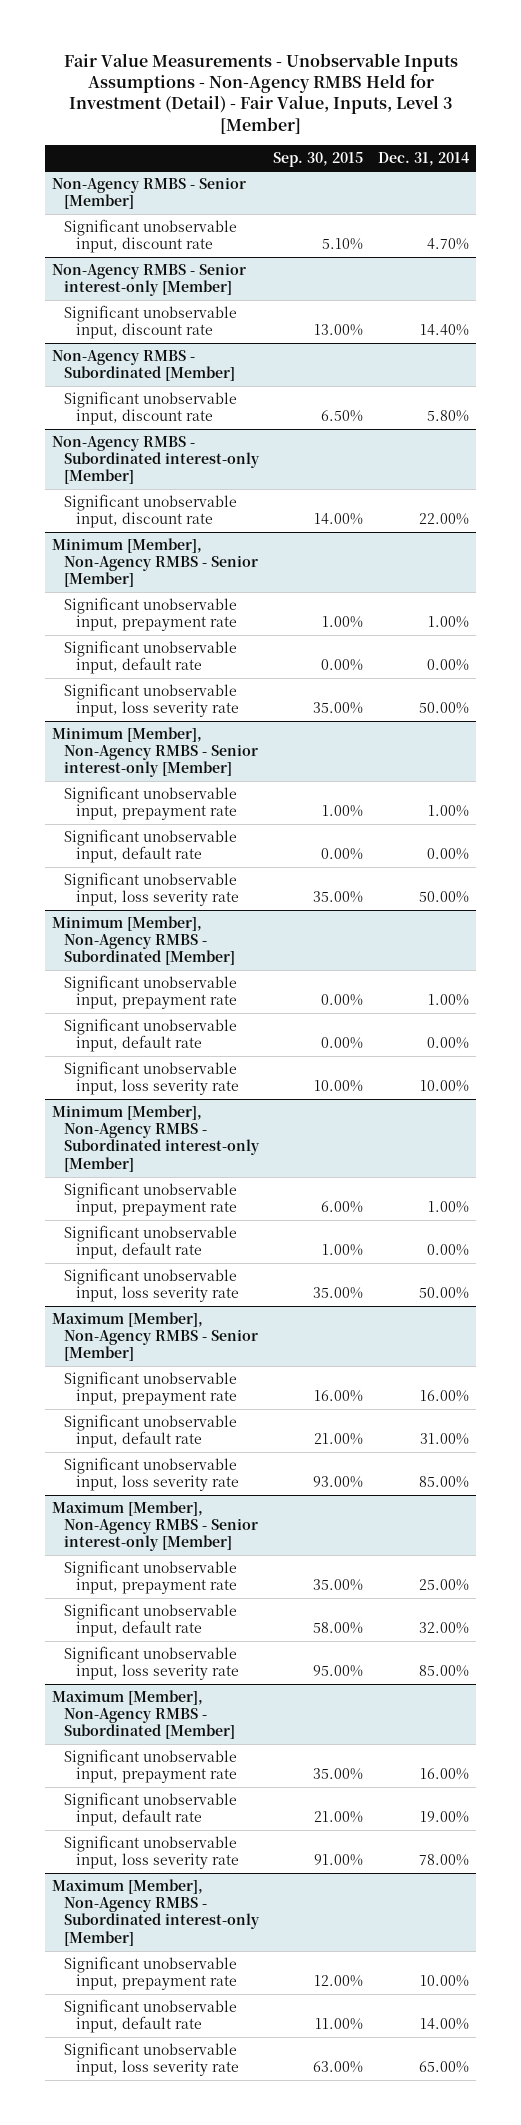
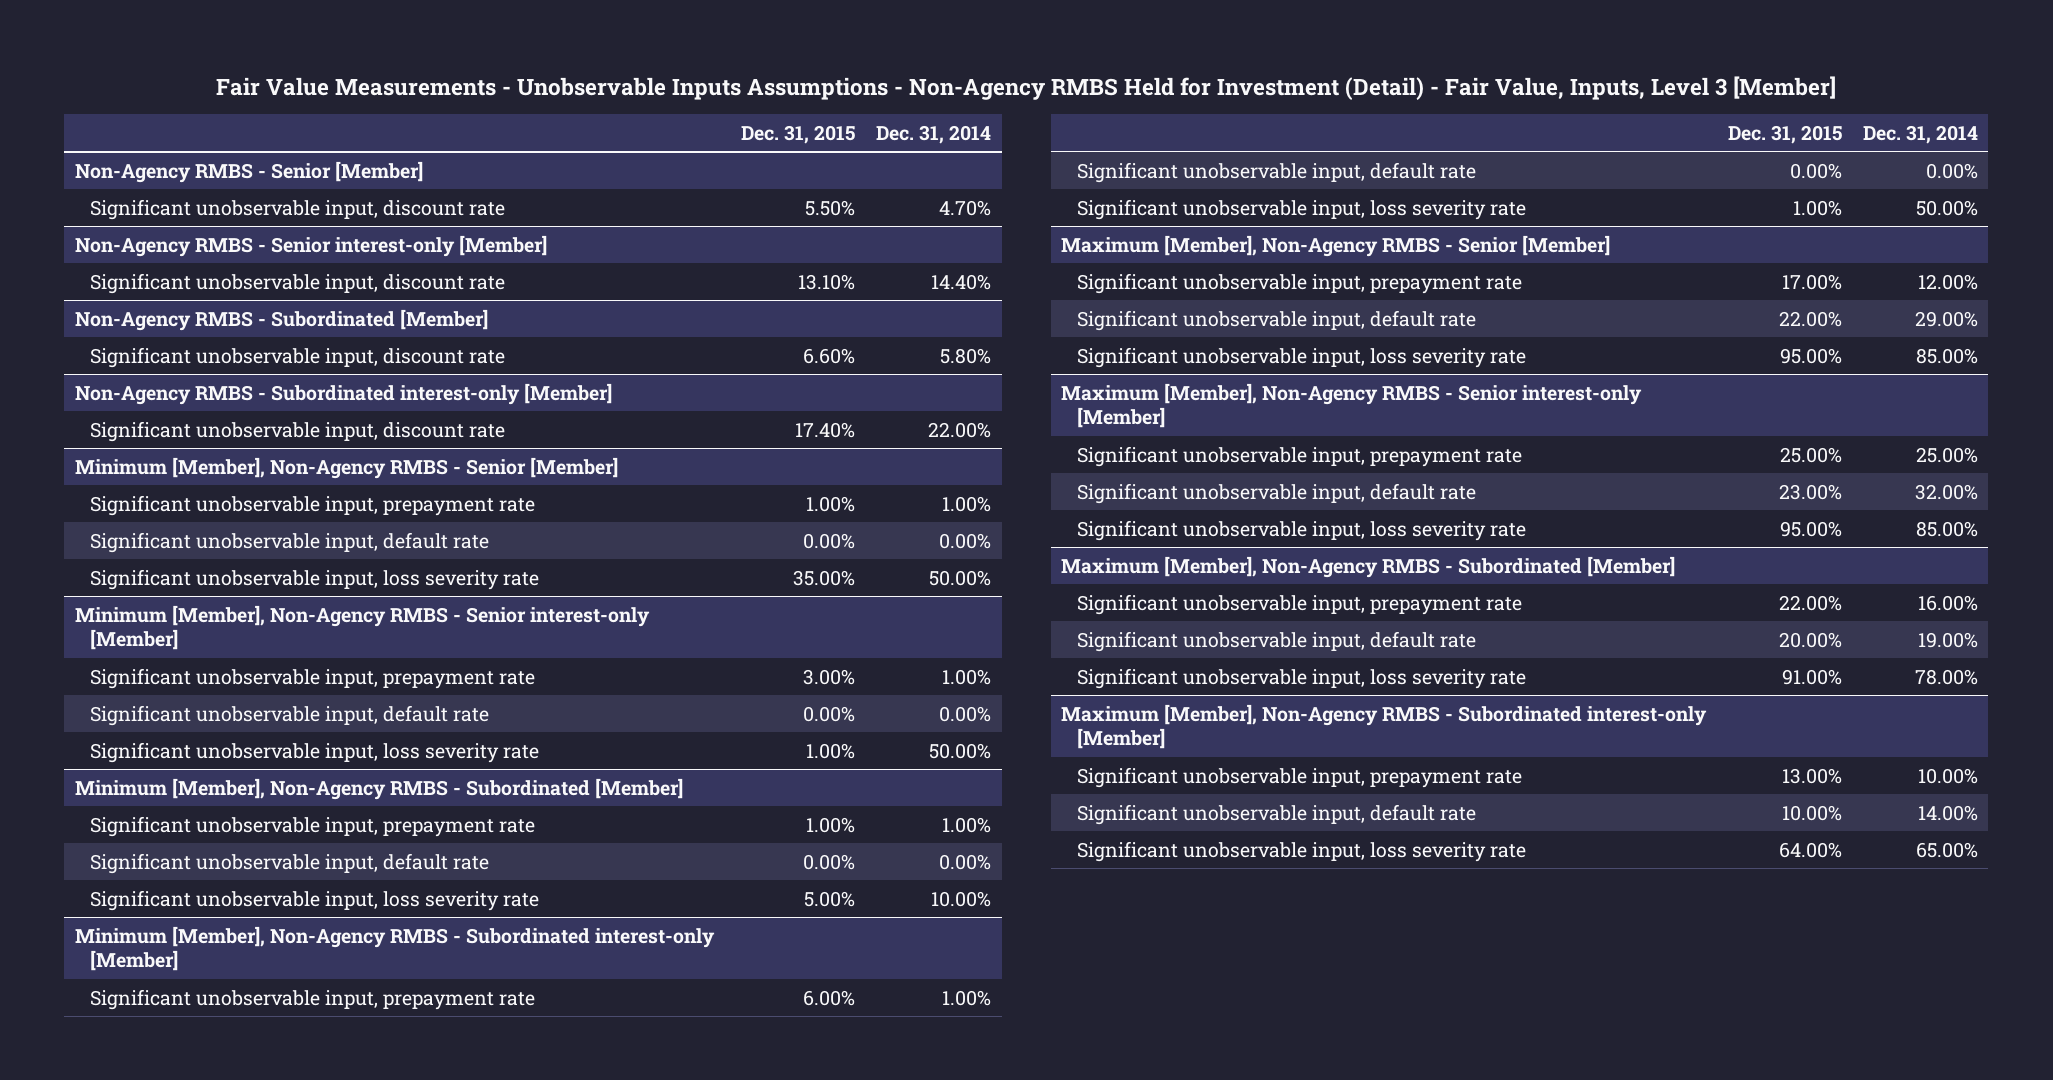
- | Sep. 30, 2015 | Dec. 31, 2014
+ | Dec. 31, 2015 | Dec. 31, 2014
@ Maximum [Member], Non-Agency RMBS - Senior [Member]
- Significant unobservable input, prepayment rate | 16.00% | 16.00%
- Significant unobservable input, default rate | 21.00% | 31.00%
+ Significant unobservable input, prepayment rate | 17.00% | 12.00%
+ Significant unobservable input, default rate | 22.00% | 29.00%

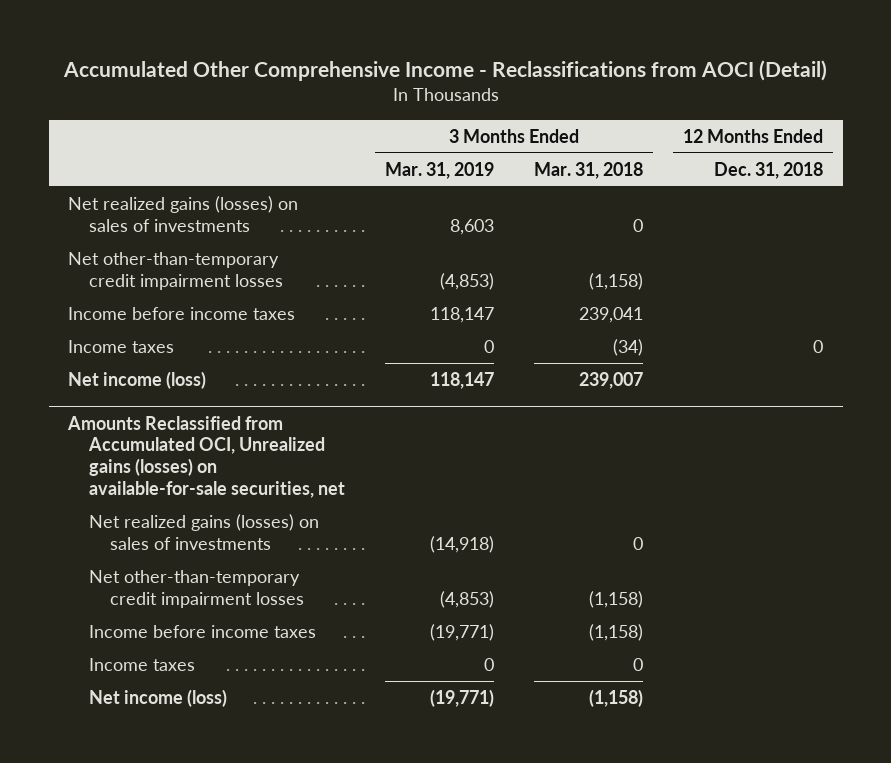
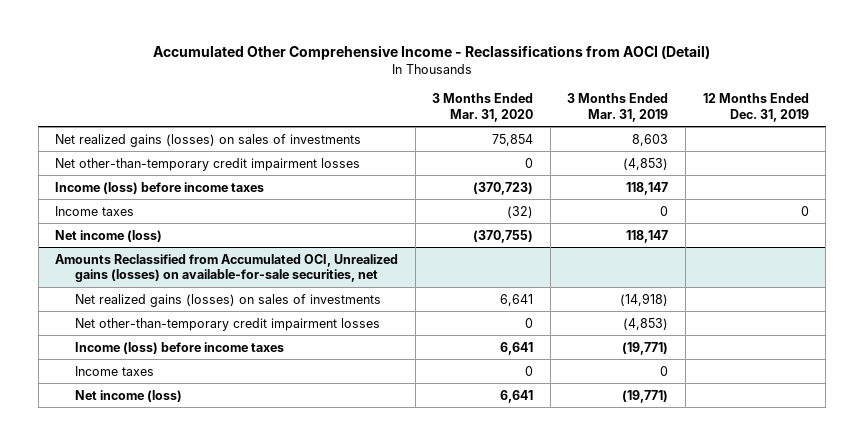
- | 3 Months Ended Mar. 31, 2019 | 3 Months Ended Mar. 31, 2018 | 12 Months Ended Dec. 31, 2018
+ | 3 Months Ended Mar. 31, 2020 | 3 Months Ended Mar. 31, 2019 | 12 Months Ended Dec. 31, 2019
- Income before income taxes | 118,147 | 239,041 |
+ Income (loss) before income taxes | (370,723) | 118,147 |
@ Amounts Reclassified from Accumulated OCI, Unrealized gains (losses) on available-for-sale securities, net
- Income before income taxes | (19,771) | (1,158) |
+ Income (loss) before income taxes | 6,641 | (19,771) |

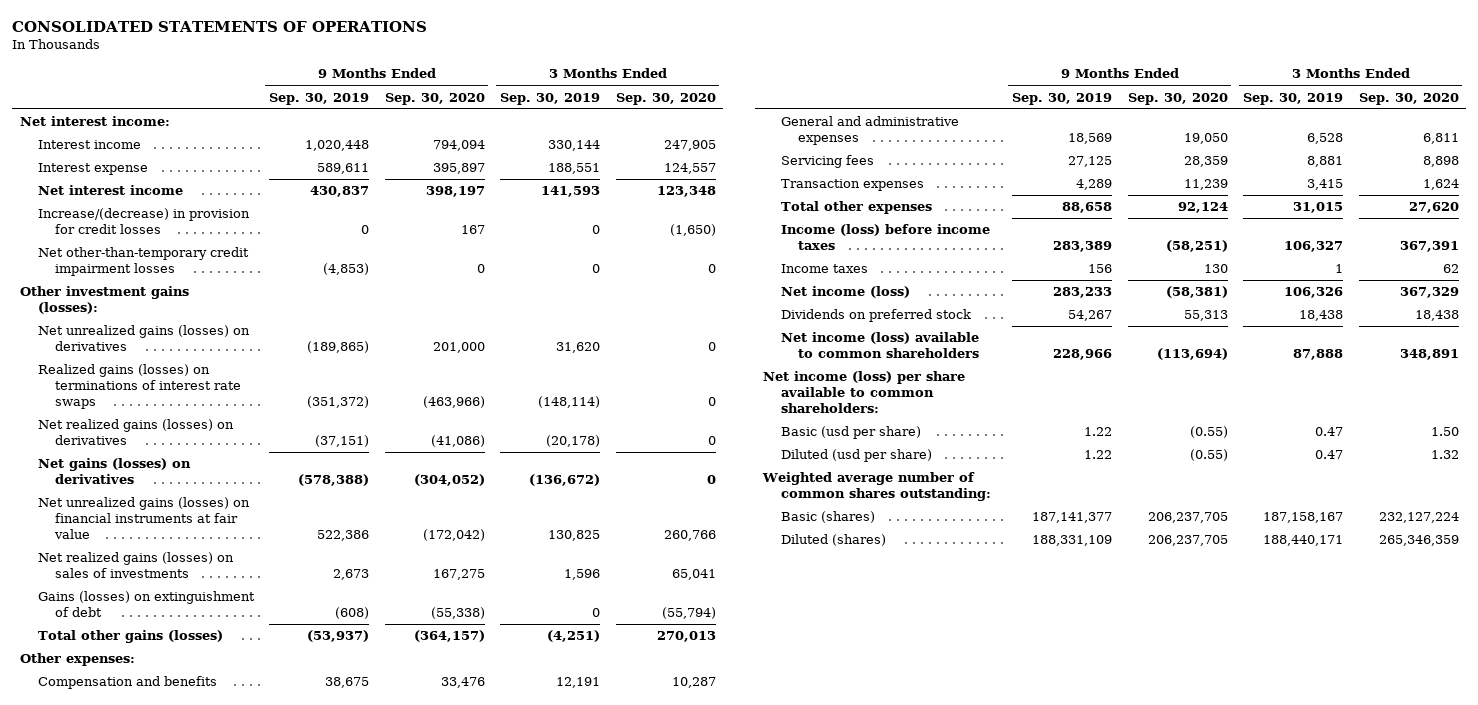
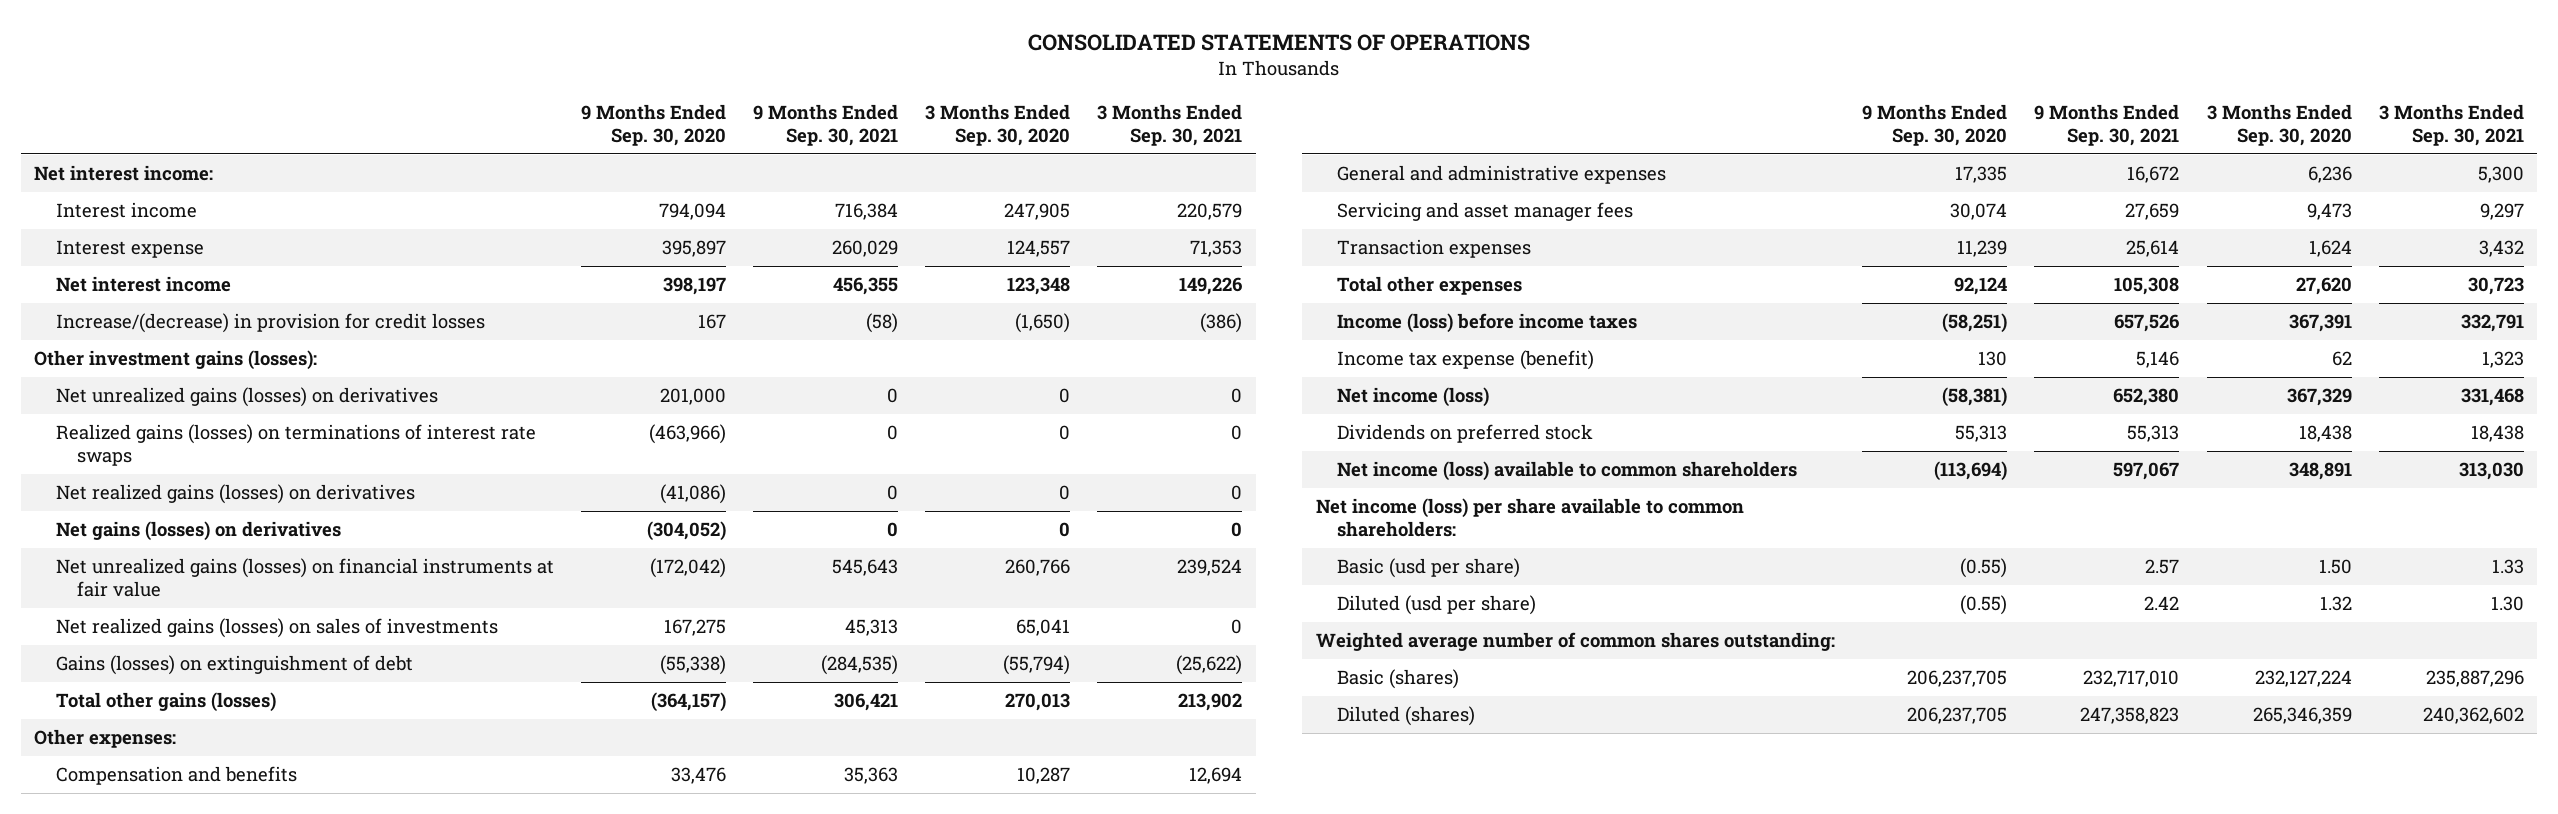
- | 9 Months Ended Sep. 30, 2019 | 9 Months Ended Sep. 30, 2020 | 3 Months Ended Sep. 30, 2019 | 3 Months Ended Sep. 30, 2020
+ | 9 Months Ended Sep. 30, 2020 | 9 Months Ended Sep. 30, 2021 | 3 Months Ended Sep. 30, 2020 | 3 Months Ended Sep. 30, 2021
- Net other-than-temporary credit impairment losses | (4,853) | 0 | 0 | 0
- General and administrative expenses | 18,569 | 19,050 | 6,528 | 6,811
- Servicing fees | 27,125 | 28,359 | 8,881 | 8,898
+ General and administrative expenses | 17,335 | 16,672 | 6,236 | 5,300
+ Servicing and asset manager fees | 30,074 | 27,659 | 9,473 | 9,297
- Income taxes | 156 | 130 | 1 | 62
+ Income tax expense (benefit) | 130 | 5,146 | 62 | 1,323

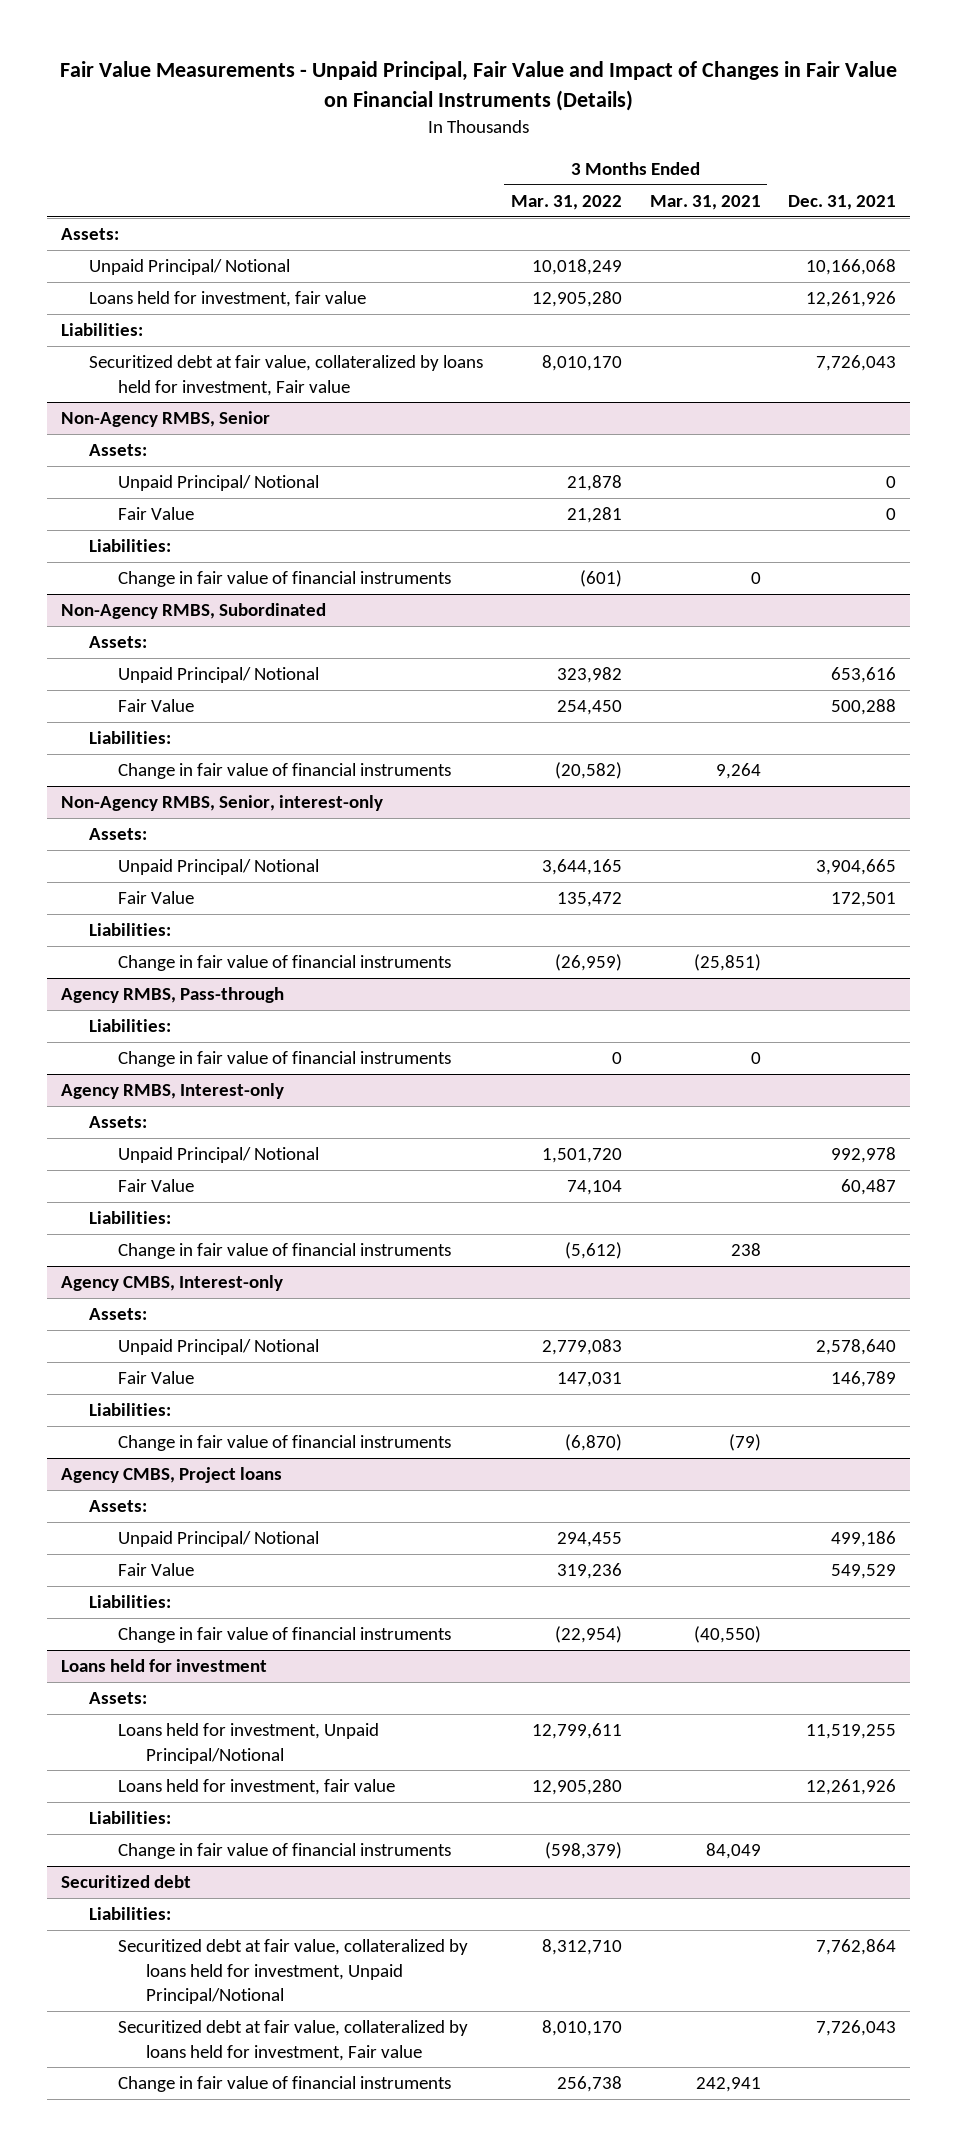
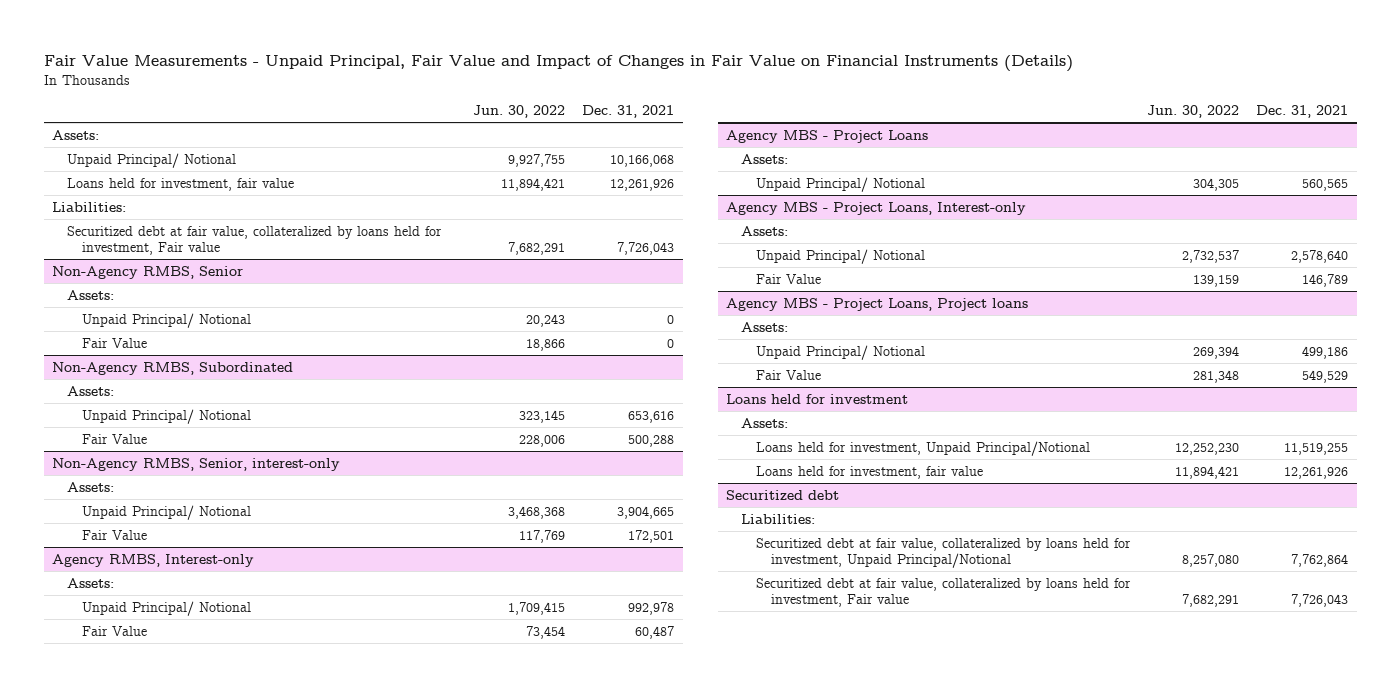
- | 3 Months Ended Mar. 31, 2022 | 3 Months Ended Mar. 31, 2021 | Dec. 31, 2021
+ | Jun. 30, 2022 | Dec. 31, 2021
@ Non-Agency RMBS, Senior
- Liabilities:
- Change in fair value of financial instruments | (601) | 0 |
@ Non-Agency RMBS, Subordinated
- Liabilities:
- Change in fair value of financial instruments | (20,582) | 9,264 |
@ Non-Agency RMBS, Senior, interest-only
- Liabilities:
- Change in fair value of financial instruments | (26,959) | (25,851) |
- Agency RMBS, Pass-through
- Liabilities:
- Change in fair value of financial instruments | 0 | 0 |
@ Agency RMBS, Interest-only
- Liabilities:
- Change in fair value of financial instruments | (5,612) | 238 |
- Agency CMBS, Interest-only
+ Agency MBS - Project Loans
+ Unpaid Principal/ Notional | 304,305 | 560,565
+ Agency MBS - Project Loans, Interest-only
+ Assets:
- Liabilities:
- Change in fair value of financial instruments | (6,870) | (79) |
- Agency CMBS, Project loans
+ Agency MBS - Project Loans, Project loans
- Liabilities:
- Change in fair value of financial instruments | (22,954) | (40,550) |
@ Loans held for investment
- Liabilities:
- Change in fair value of financial instruments | (598,379) | 84,049 |
@ Securitized debt
- Change in fair value of financial instruments | 256,738 | 242,941 |

